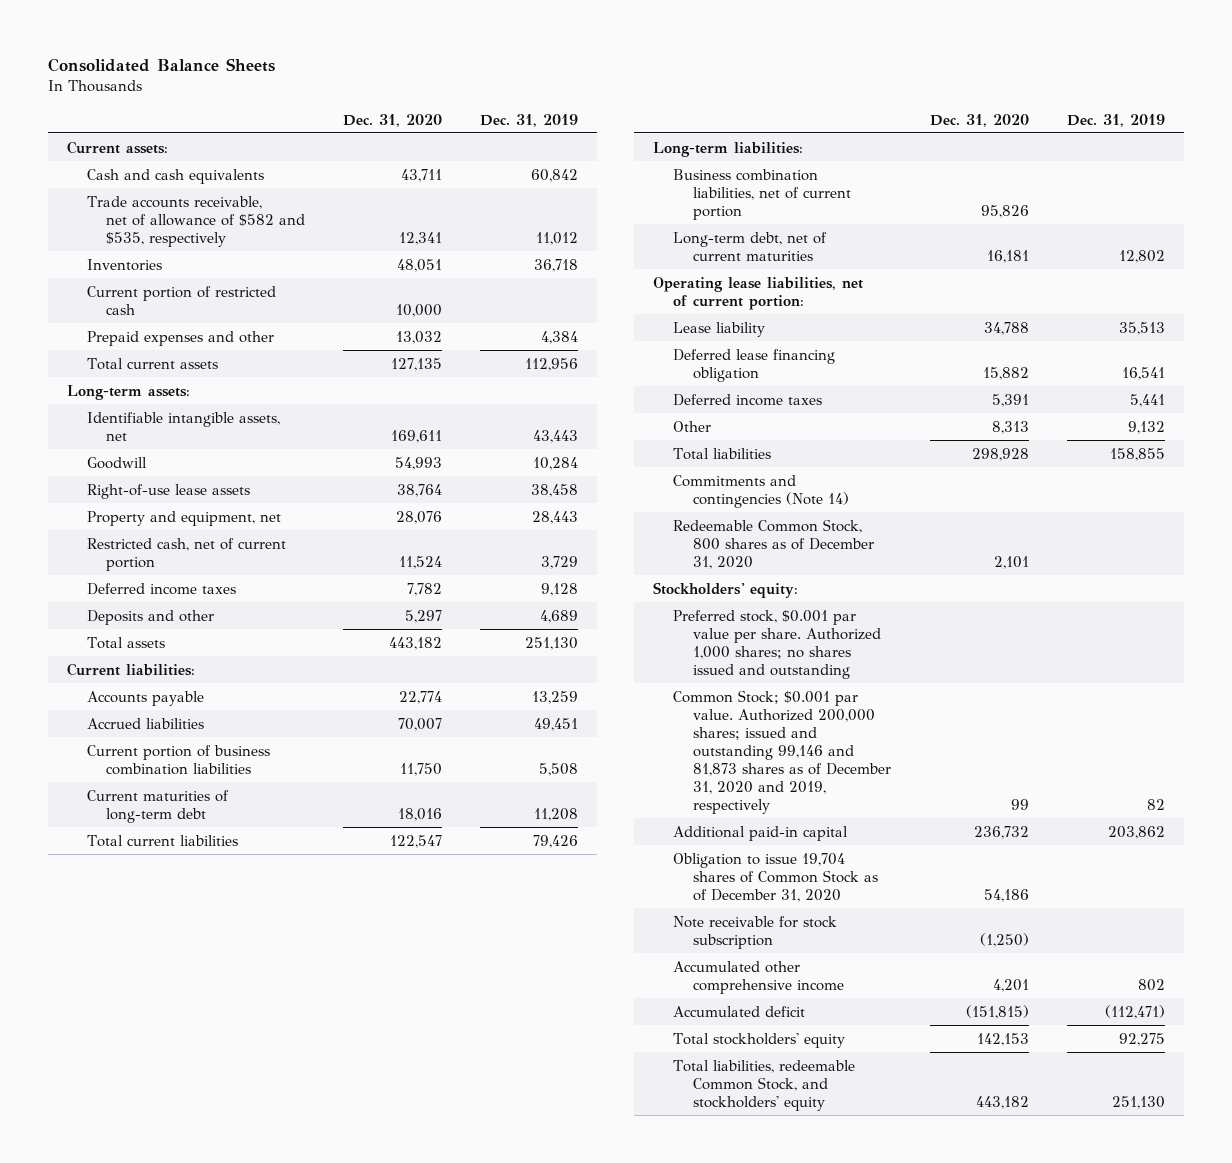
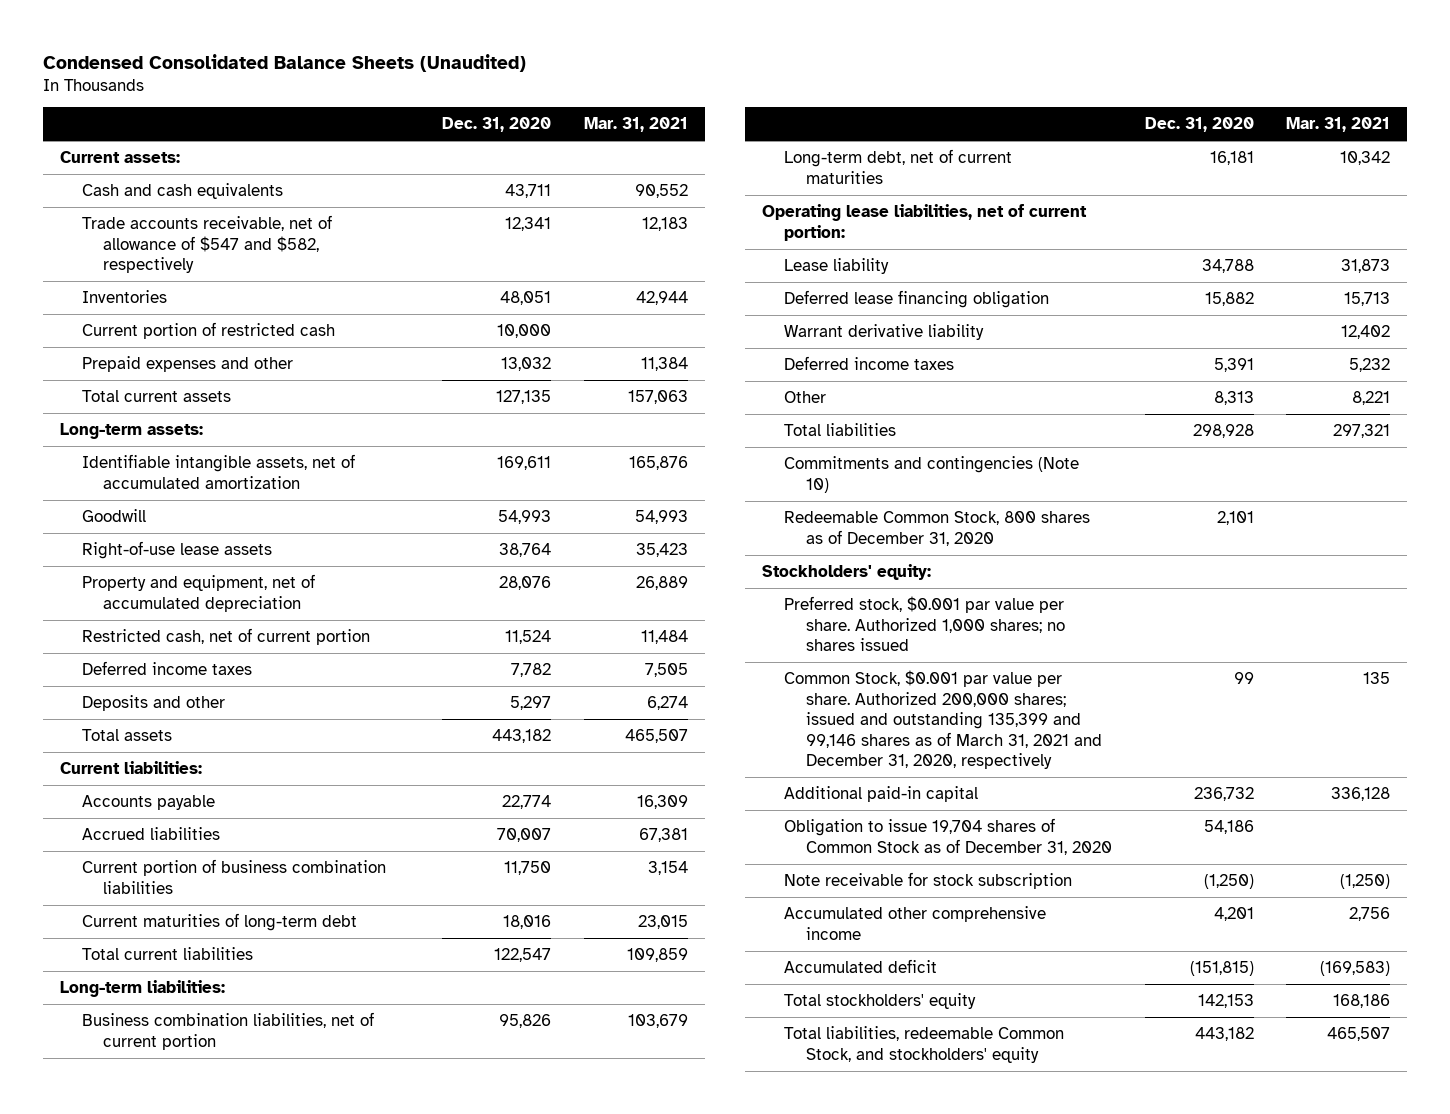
- Consolidated Balance Sheets
+ Condensed Consolidated Balance Sheets (Unaudited)
- | Dec. 31, 2020 | Dec. 31, 2019
+ | Dec. 31, 2020 | Mar. 31, 2021
- Trade accounts receivable, net of allowance of $582 and $535, respectively | 12,341 | 11,012
+ Trade accounts receivable, net of allowance of $547 and $582, respectively | 12,341 | 12,183
- Identifiable intangible assets, net | 169,611 | 43,443
+ Identifiable intangible assets, net of accumulated amortization | 169,611 | 165,876
- Property and equipment, net | 28,076 | 28,443
+ Property and equipment, net of accumulated depreciation | 28,076 | 26,889
+ Warrant derivative liability | | 12,402
- Commitments and contingencies (Note 14)
+ Commitments and contingencies (Note 10)
- Preferred stock, $0.001 par value per share. Authorized 1,000 shares; no shares issued and outstanding
- Common Stock; $0.001 par value. Authorized 200,000 shares; issued and outstanding 99,146 and 81,873 shares as of December 31, 2020 and 2019, respectively | 99 | 82
+ Preferred stock, $0.001 par value per share. Authorized 1,000 shares; no shares issued
+ Common Stock, $0.001 par value per share. Authorized 200,000 shares; issued and outstanding 135,399 and 99,146 shares as of March 31, 2021 and December 31, 2020, respectively | 99 | 135

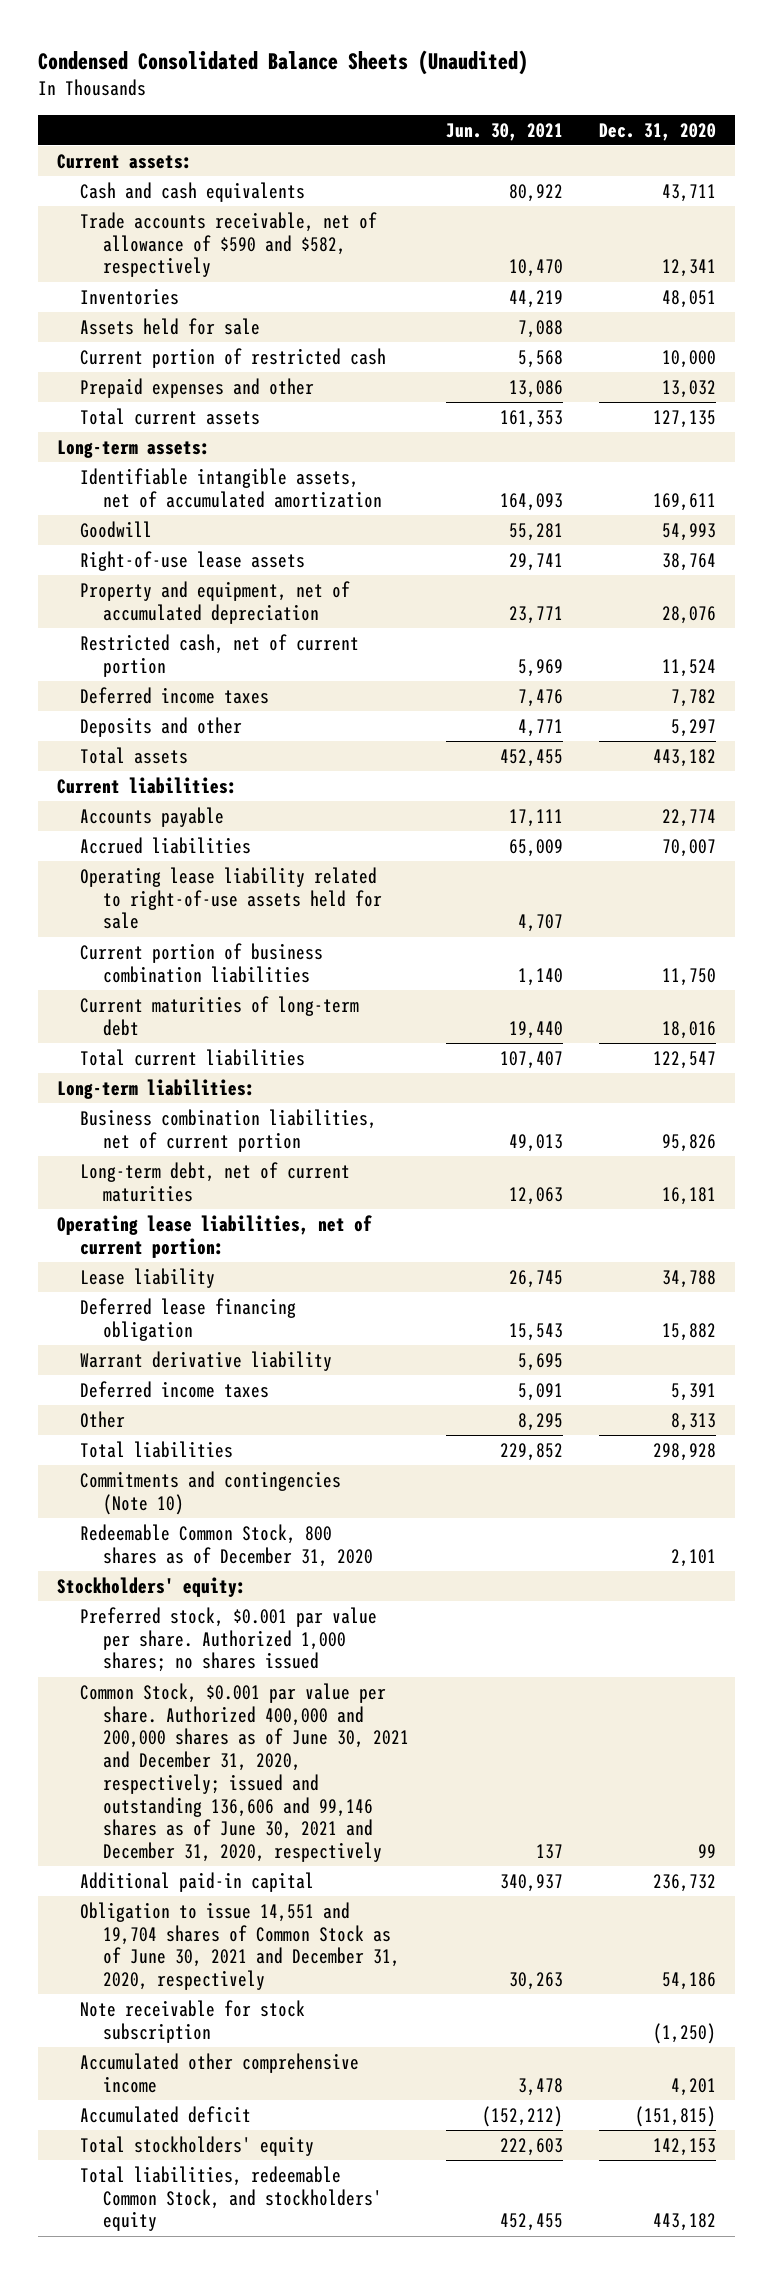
- | Dec. 31, 2020 | Mar. 31, 2021
+ | Jun. 30, 2021 | Dec. 31, 2020
- Trade accounts receivable, net of allowance of $547 and $582, respectively | 12,341 | 12,183
+ Trade accounts receivable, net of allowance of $590 and $582, respectively | 10,470 | 12,341
+ Assets held for sale | 7,088 |
+ Operating lease liability related to right-of-use assets held for sale | 4,707 |
- Common Stock, $0.001 par value per share. Authorized 200,000 shares; issued and outstanding 135,399 and 99,146 shares as of March 31, 2021 and December 31, 2020, respectively | 99 | 135
+ Common Stock, $0.001 par value per share. Authorized 400,000 and 200,000 shares as of June 30, 2021 and December 31, 2020, respectively; issued and outstanding 136,606 and 99,146 shares as of June 30, 2021 and December 31, 2020, respectively | 137 | 99
- Obligation to issue 19,704 shares of Common Stock as of December 31, 2020 | 54,186 |
+ Obligation to issue 14,551 and 19,704 shares of Common Stock as of June 30, 2021 and December 31, 2020, respectively | 30,263 | 54,186

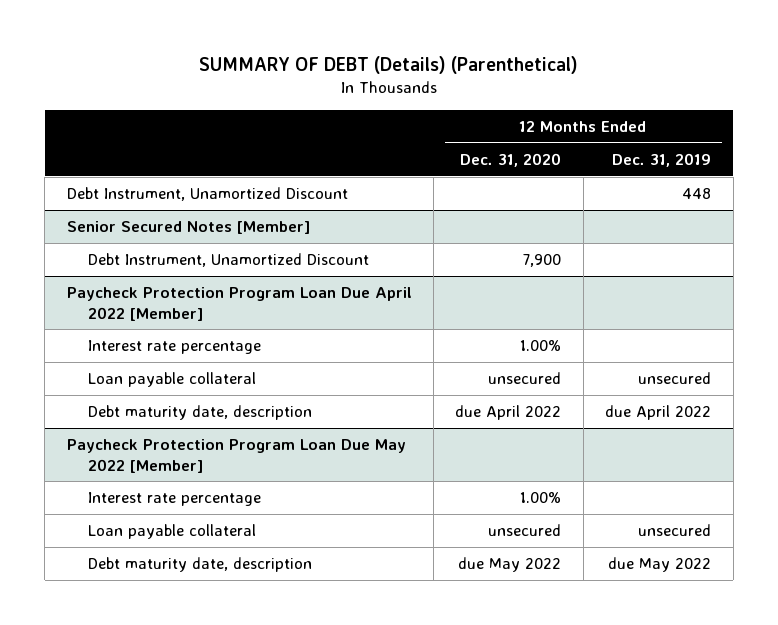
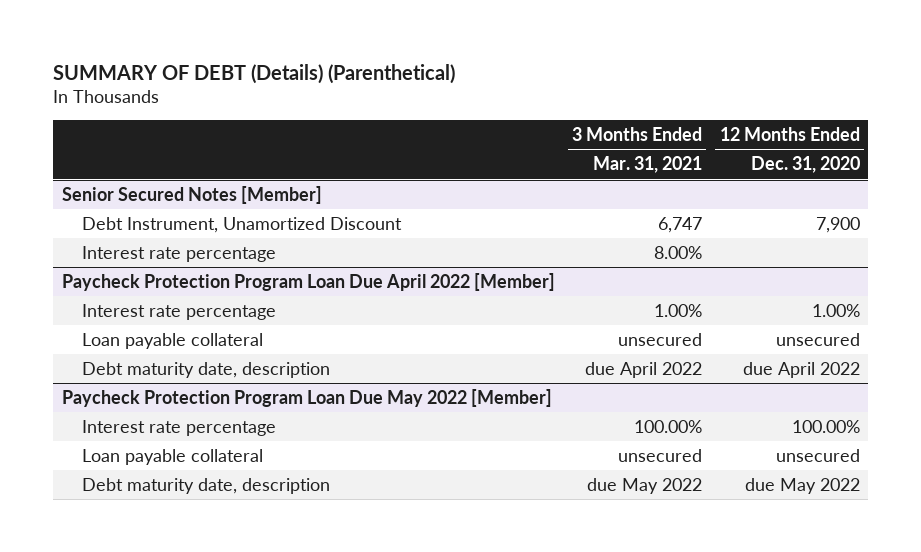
- | 12 Months Ended Dec. 31, 2020 | 12 Months Ended Dec. 31, 2019
+ | 3 Months Ended Mar. 31, 2021 | 12 Months Ended Dec. 31, 2020
- Debt Instrument, Unamortized Discount | | 448
@ Senior Secured Notes [Member]
+ Interest rate percentage | 8.00% |
@ Paycheck Protection Program Loan Due May 2022 [Member]
- Interest rate percentage | 1.00% |
+ Interest rate percentage | 100.00% | 100.00%

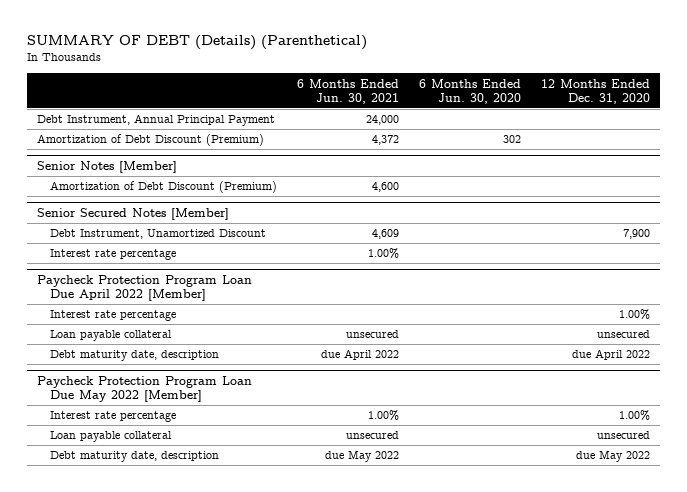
- | 3 Months Ended Mar. 31, 2021 | 12 Months Ended Dec. 31, 2020
+ | 6 Months Ended Jun. 30, 2021 | 6 Months Ended Jun. 30, 2020 | 12 Months Ended Dec. 31, 2020
+ Debt Instrument, Annual Principal Payment | 24,000 | |
+ Amortization of Debt Discount (Premium) | 4,372 | 302 |
+ Senior Notes [Member]
+ Amortization of Debt Discount (Premium) | 4,600 | |
@ Paycheck Protection Program Loan Due May 2022 [Member]
- Interest rate percentage | 100.00% | 100.00%
+ Interest rate percentage | 1.00% | | 1.00%

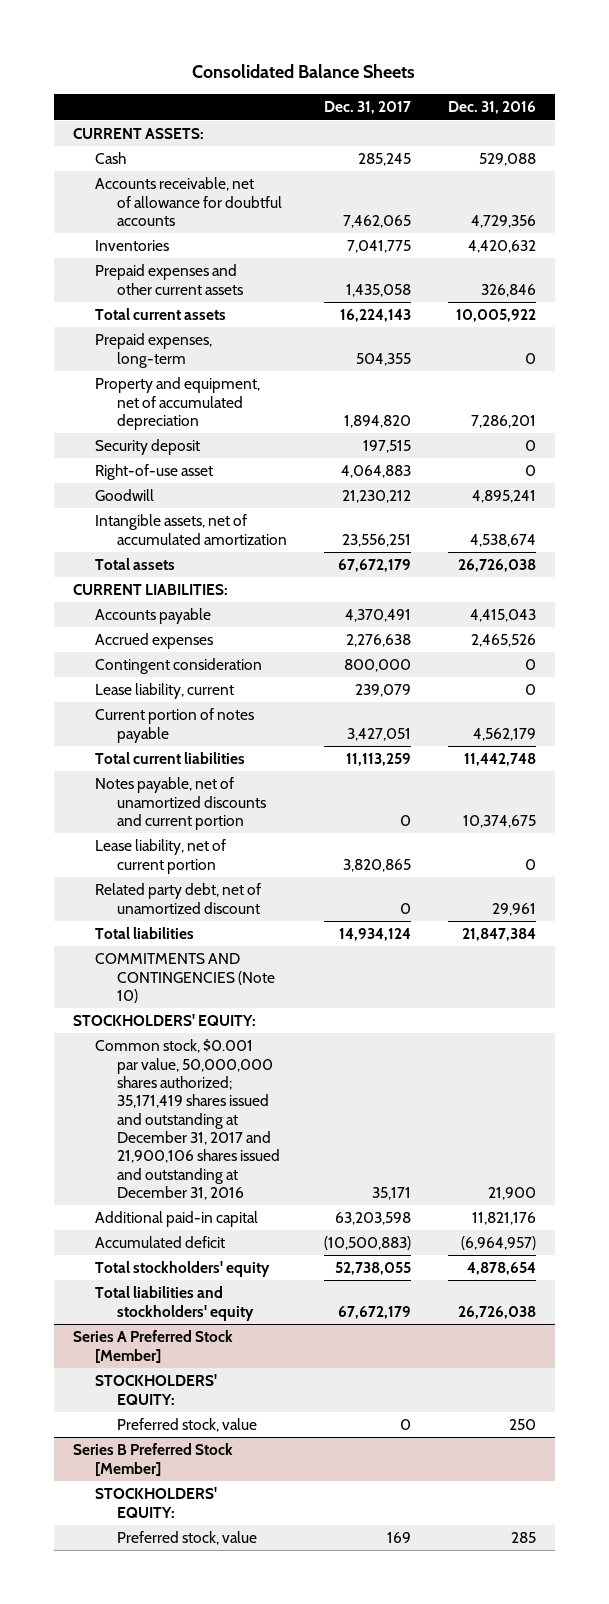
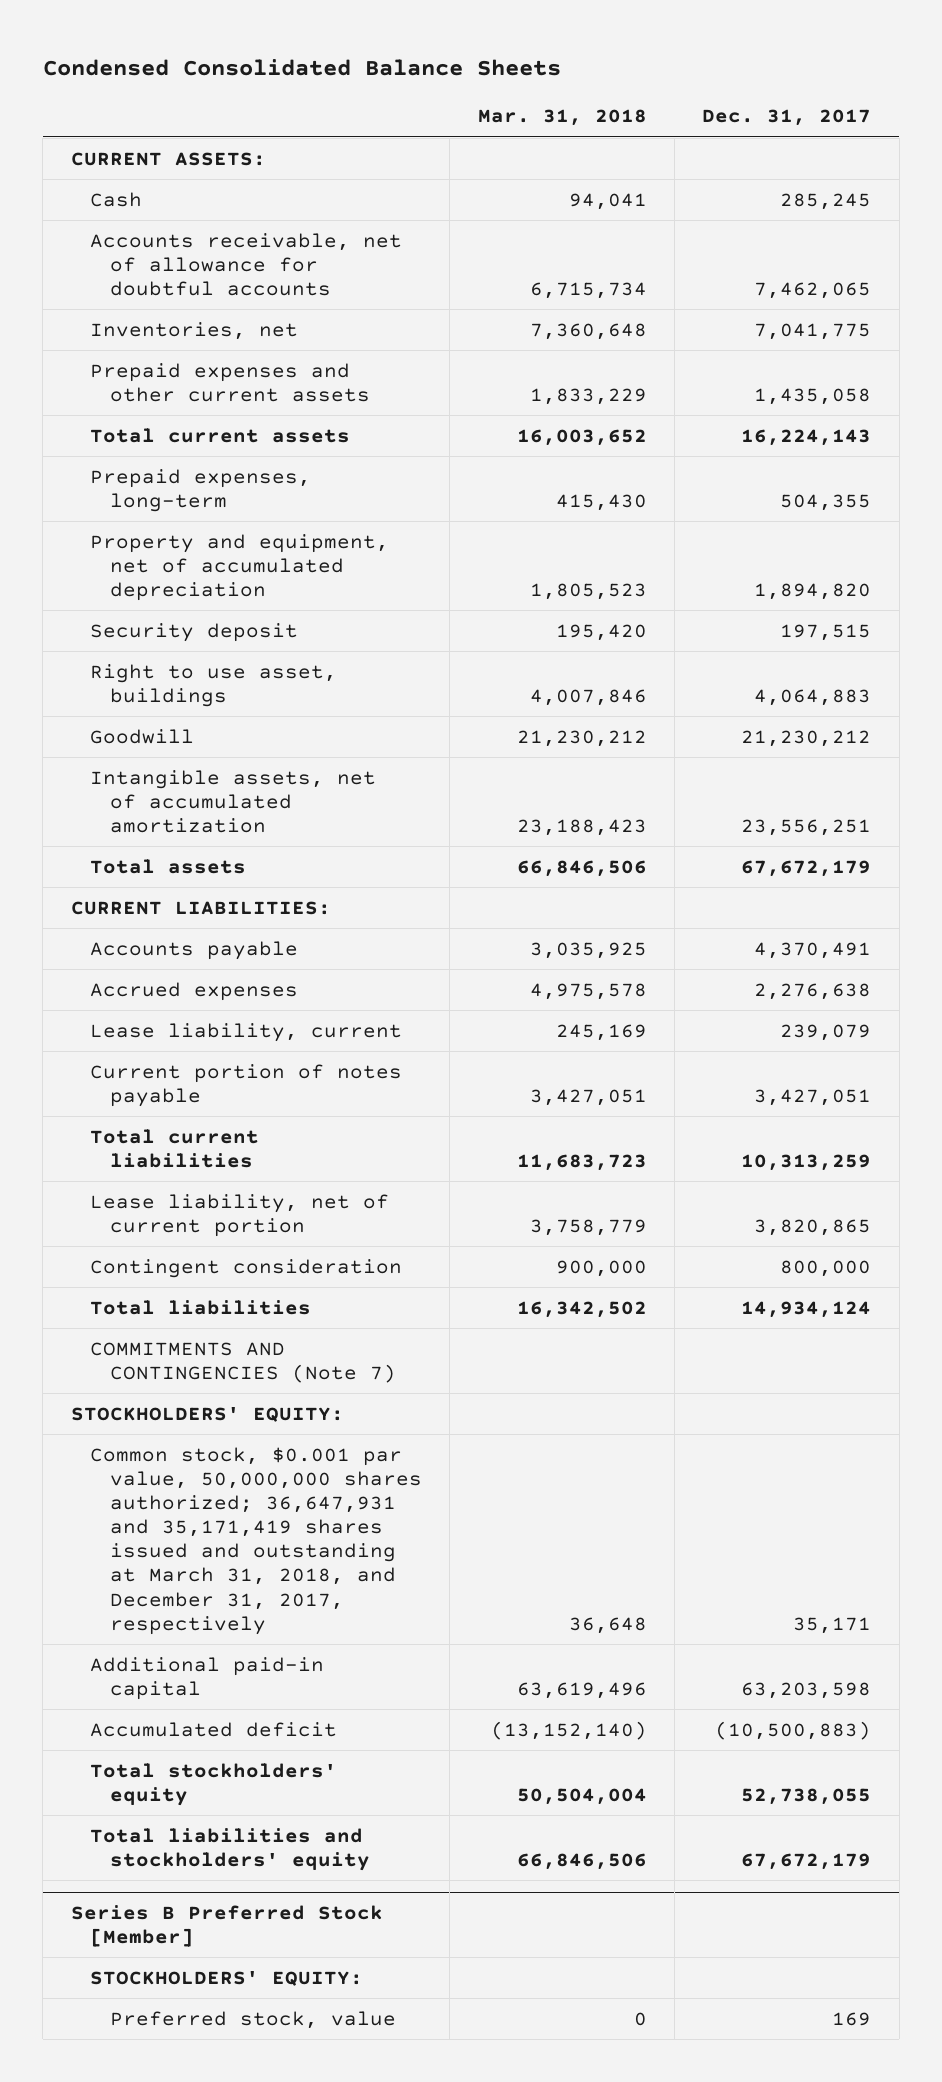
- Consolidated Balance Sheets
+ Condensed Consolidated Balance Sheets
- | Dec. 31, 2017 | Dec. 31, 2016
+ | Mar. 31, 2018 | Dec. 31, 2017
- Inventories | 7,041,775 | 4,420,632
+ Inventories, net | 7,360,648 | 7,041,775
- Right-of-use asset | 4,064,883 | 0
+ Right to use asset, buildings | 4,007,846 | 4,064,883
- Total current liabilities | 11,113,259 | 11,442,748
- Notes payable, net of unamortized discounts and current portion | 0 | 10,374,675
+ Total current liabilities | 11,683,723 | 10,313,259
- Related party debt, net of unamortized discount | 0 | 29,961
moved down: Contingent consideration | 900,000 | 800,000
- COMMITMENTS AND CONTINGENCIES (Note 10)
+ COMMITMENTS AND CONTINGENCIES (Note 7)
- Common stock, $0.001 par value, 50,000,000 shares authorized; 35,171,419 shares issued and outstanding at December 31, 2017 and 21,900,106 shares issued and outstanding at December 31, 2016 | 35,171 | 21,900
+ Common stock, $0.001 par value, 50,000,000 shares authorized; 36,647,931 and 35,171,419 shares issued and outstanding at March 31, 2018, and December 31, 2017, respectively | 36,648 | 35,171
- Series A Preferred Stock [Member]
- STOCKHOLDERS' EQUITY:
- Preferred stock, value | 0 | 250

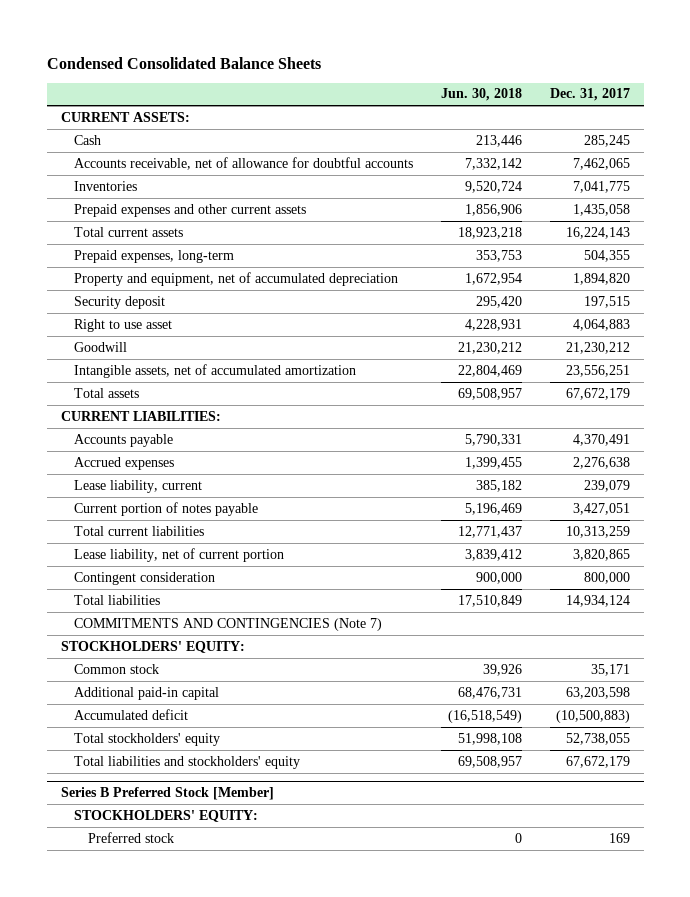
- | Mar. 31, 2018 | Dec. 31, 2017
+ | Jun. 30, 2018 | Dec. 31, 2017
- Inventories, net | 7,360,648 | 7,041,775
+ Inventories | 9,520,724 | 7,041,775
- Right to use asset, buildings | 4,007,846 | 4,064,883
+ Right to use asset | 4,228,931 | 4,064,883
- Common stock, $0.001 par value, 50,000,000 shares authorized; 36,647,931 and 35,171,419 shares issued and outstanding at March 31, 2018, and December 31, 2017, respectively | 36,648 | 35,171
+ Common stock | 39,926 | 35,171
@ Series B Preferred Stock [Member]
- Preferred stock, value | 0 | 169
+ Preferred stock | 0 | 169

